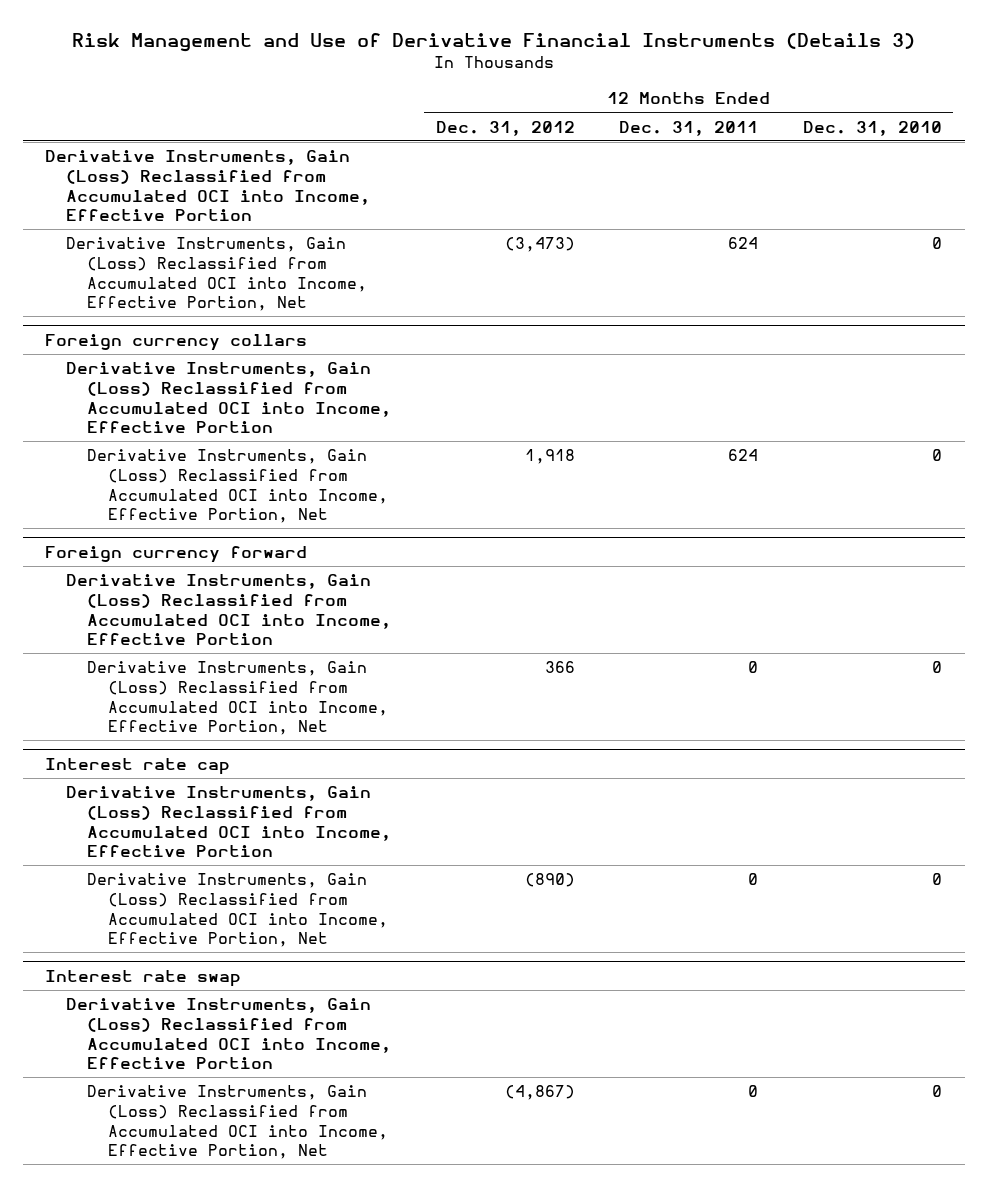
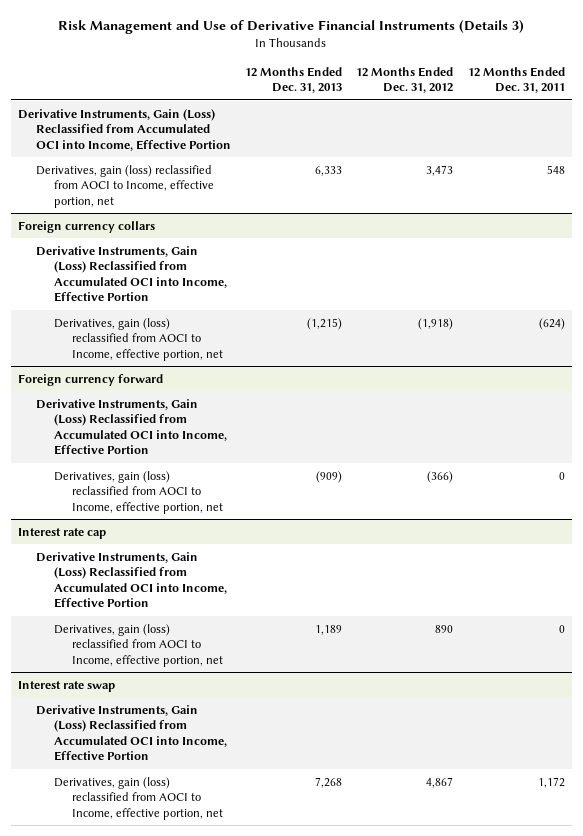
- | 12 Months Ended Dec. 31, 2012 | 12 Months Ended Dec. 31, 2011 | 12 Months Ended Dec. 31, 2010
+ | 12 Months Ended Dec. 31, 2013 | 12 Months Ended Dec. 31, 2012 | 12 Months Ended Dec. 31, 2011
- Derivative Instruments, Gain (Loss) Reclassified from Accumulated OCI into Income, Effective Portion, Net | (3,473) | 624 | 0
+ Derivatives, gain (loss) reclassified from AOCI to Income, effective portion, net | 6,333 | 3,473 | 548
@ Foreign currency collars
- Derivative Instruments, Gain (Loss) Reclassified from Accumulated OCI into Income, Effective Portion, Net | 1,918 | 624 | 0
+ Derivatives, gain (loss) reclassified from AOCI to Income, effective portion, net | (1,215) | (1,918) | (624)
@ Foreign currency forward
- Derivative Instruments, Gain (Loss) Reclassified from Accumulated OCI into Income, Effective Portion, Net | 366 | 0 | 0
+ Derivatives, gain (loss) reclassified from AOCI to Income, effective portion, net | (909) | (366) | 0
@ Interest rate cap
- Derivative Instruments, Gain (Loss) Reclassified from Accumulated OCI into Income, Effective Portion, Net | (890) | 0 | 0
+ Derivatives, gain (loss) reclassified from AOCI to Income, effective portion, net | 1,189 | 890 | 0
@ Interest rate swap
- Derivative Instruments, Gain (Loss) Reclassified from Accumulated OCI into Income, Effective Portion, Net | (4,867) | 0 | 0
+ Derivatives, gain (loss) reclassified from AOCI to Income, effective portion, net | 7,268 | 4,867 | 1,172

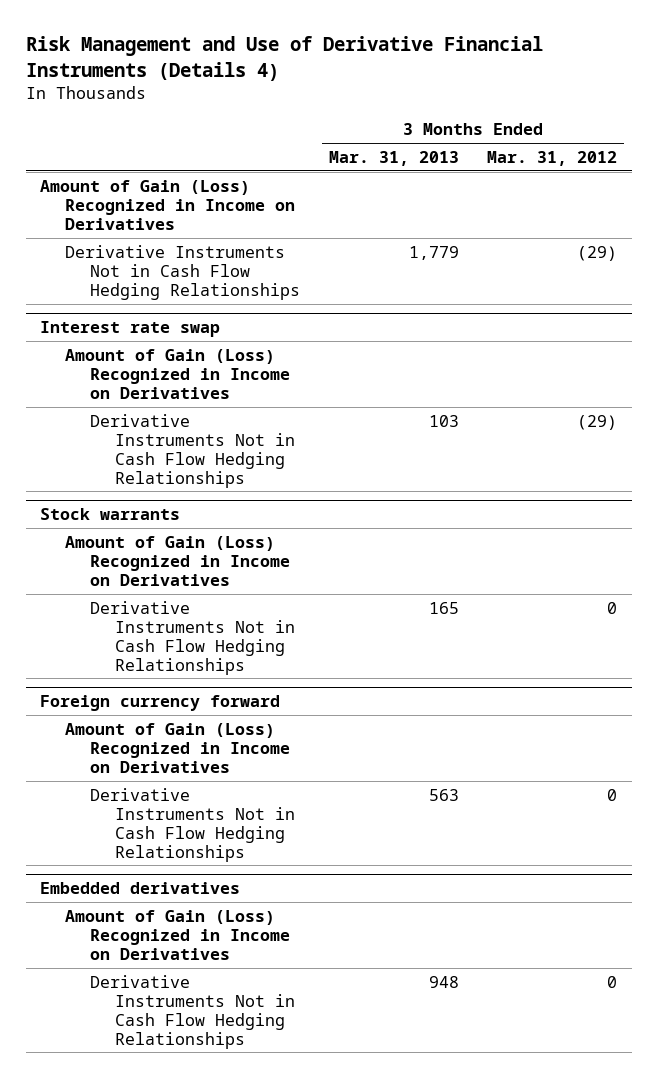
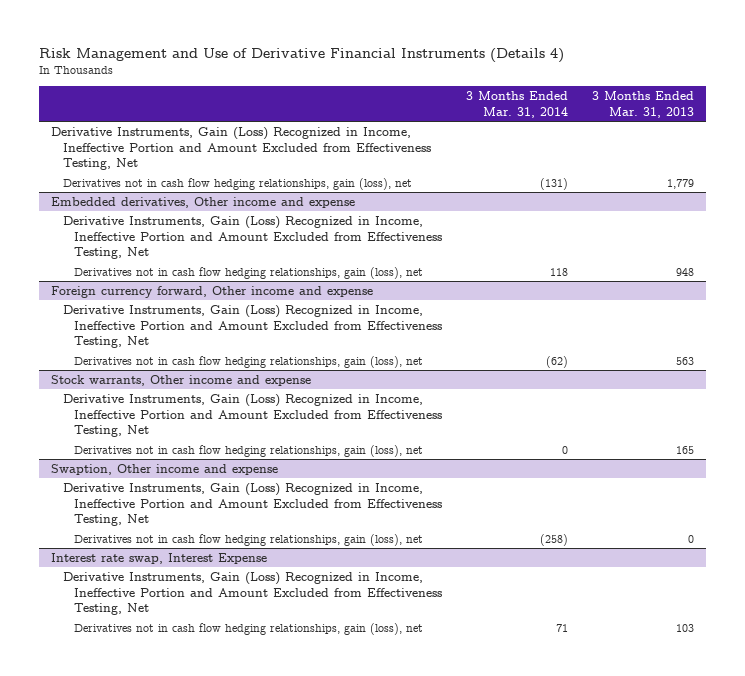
- | 3 Months Ended Mar. 31, 2013 | 3 Months Ended Mar. 31, 2012
+ | 3 Months Ended Mar. 31, 2014 | 3 Months Ended Mar. 31, 2013
- Amount of Gain (Loss) Recognized in Income on Derivatives
- Derivative Instruments Not in Cash Flow Hedging Relationships | 1,779 | (29)
- Interest rate swap
- Amount of Gain (Loss) Recognized in Income on Derivatives
- Derivative Instruments Not in Cash Flow Hedging Relationships | 103 | (29)
- Stock warrants
- Amount of Gain (Loss) Recognized in Income on Derivatives
- Derivative Instruments Not in Cash Flow Hedging Relationships | 165 | 0
- Foreign currency forward
- Amount of Gain (Loss) Recognized in Income on Derivatives
- Derivative Instruments Not in Cash Flow Hedging Relationships | 563 | 0
- Embedded derivatives
- Amount of Gain (Loss) Recognized in Income on Derivatives
- Derivative Instruments Not in Cash Flow Hedging Relationships | 948 | 0
+ Derivative Instruments, Gain (Loss) Recognized in Income, Ineffective Portion and Amount Excluded from Effectiveness Testing, Net
+ Derivatives not in cash flow hedging relationships, gain (loss), net | (131) | 1,779
+ Embedded derivatives, Other income and expense
+ Derivative Instruments, Gain (Loss) Recognized in Income, Ineffective Portion and Amount Excluded from Effectiveness Testing, Net
+ Derivatives not in cash flow hedging relationships, gain (loss), net | 118 | 948
+ Foreign currency forward, Other income and expense
+ Derivative Instruments, Gain (Loss) Recognized in Income, Ineffective Portion and Amount Excluded from Effectiveness Testing, Net
+ Derivatives not in cash flow hedging relationships, gain (loss), net | (62) | 563
+ Stock warrants, Other income and expense
+ Derivative Instruments, Gain (Loss) Recognized in Income, Ineffective Portion and Amount Excluded from Effectiveness Testing, Net
+ Derivatives not in cash flow hedging relationships, gain (loss), net | 0 | 165
+ Swaption, Other income and expense
+ Derivative Instruments, Gain (Loss) Recognized in Income, Ineffective Portion and Amount Excluded from Effectiveness Testing, Net
+ Derivatives not in cash flow hedging relationships, gain (loss), net | (258) | 0
+ Interest rate swap, Interest Expense
+ Derivative Instruments, Gain (Loss) Recognized in Income, Ineffective Portion and Amount Excluded from Effectiveness Testing, Net
+ Derivatives not in cash flow hedging relationships, gain (loss), net | 71 | 103

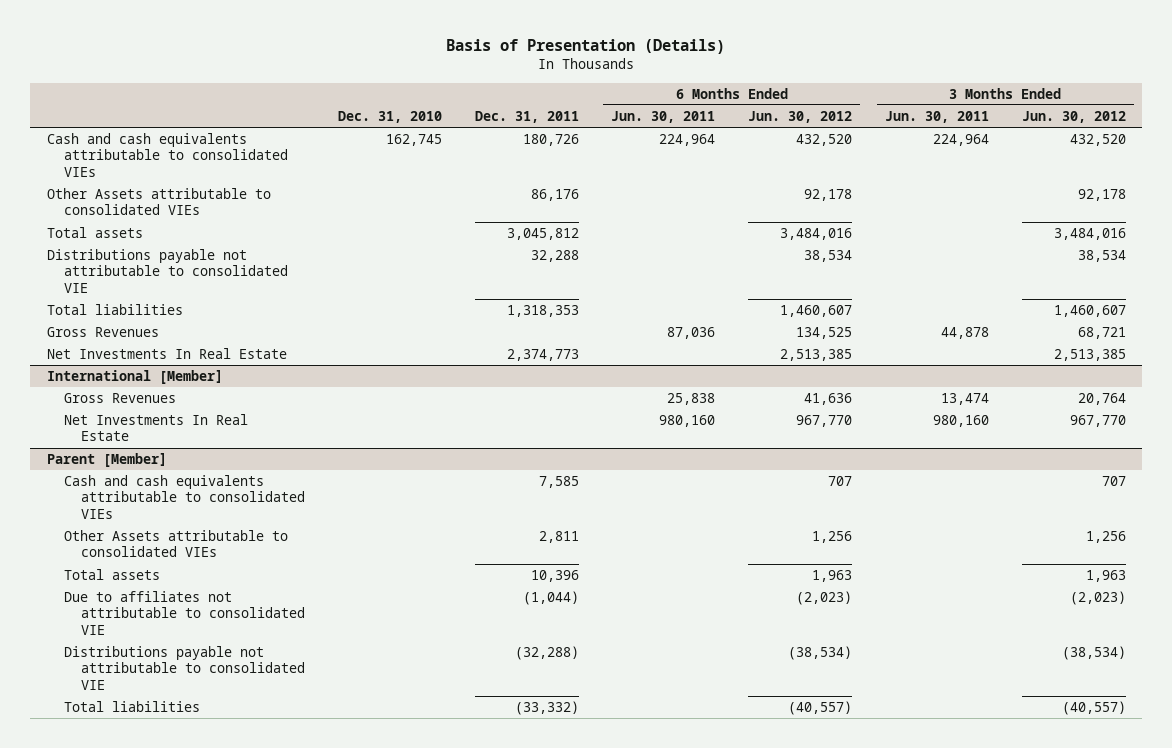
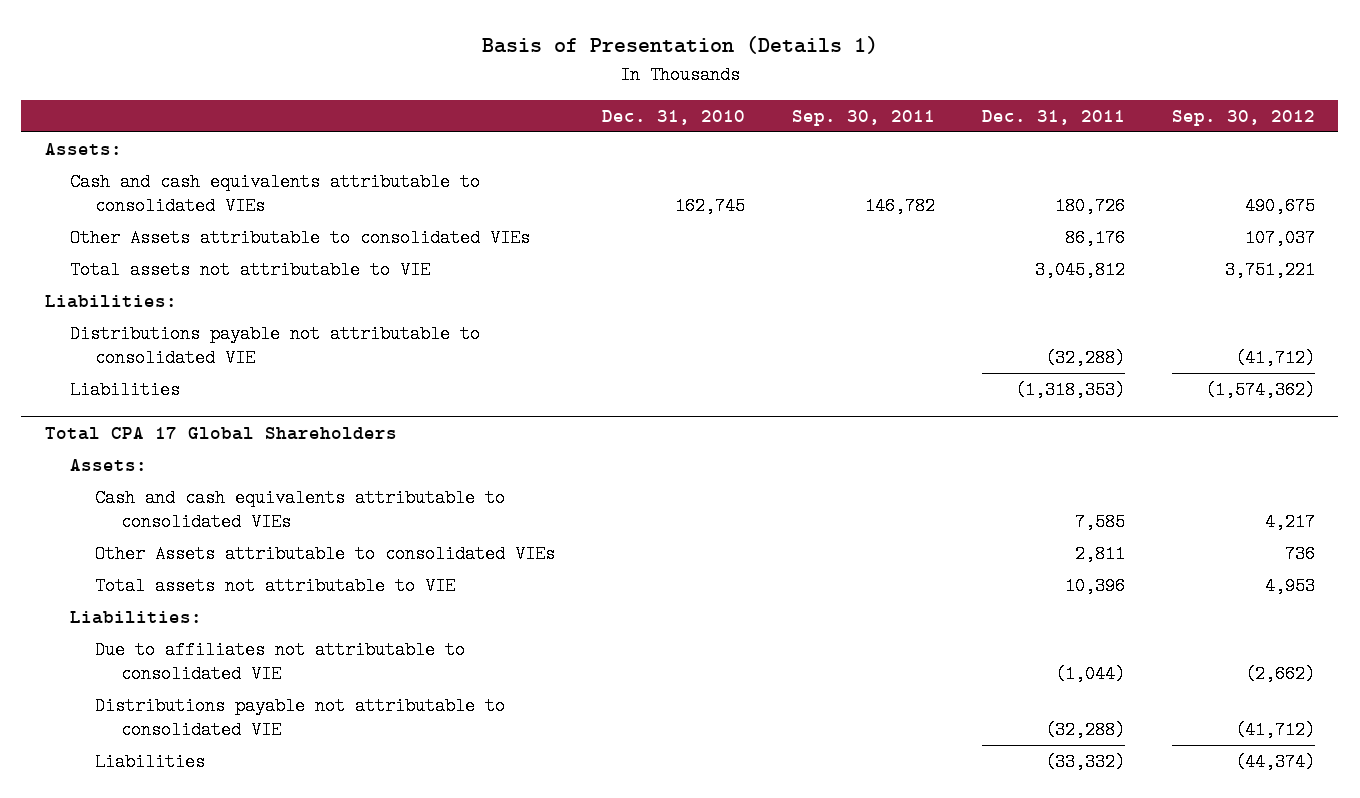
- Basis of Presentation (Details)
+ Basis of Presentation (Details 1)
- | Dec. 31, 2010 | Dec. 31, 2011 | 6 Months Ended Jun. 30, 2011 | 6 Months Ended Jun. 30, 2012 | 3 Months Ended Jun. 30, 2011 | 3 Months Ended Jun. 30, 2012
+ | Dec. 31, 2010 | Sep. 30, 2011 | Dec. 31, 2011 | Sep. 30, 2012
+ Assets:
- Total assets | | 3,045,812 | | 3,484,016 | | 3,484,016
- Distributions payable not attributable to consolidated VIE | | 32,288 | | 38,534 | | 38,534
- Total liabilities | | 1,318,353 | | 1,460,607 | | 1,460,607
- Gross Revenues | | | 87,036 | 134,525 | 44,878 | 68,721
- Net Investments In Real Estate | | 2,374,773 | | 2,513,385 | | 2,513,385
- International [Member]
- Gross Revenues | | | 25,838 | 41,636 | 13,474 | 20,764
- Net Investments In Real Estate | | | 980,160 | 967,770 | 980,160 | 967,770
- Parent [Member]
+ Total assets not attributable to VIE | | | 3,045,812 | 3,751,221
+ Liabilities:
+ Distributions payable not attributable to consolidated VIE | | | (32,288) | (41,712)
+ Liabilities | | | (1,318,353) | (1,574,362)
+ Total CPA 17 Global Shareholders
+ Assets:
- Total assets | | 10,396 | | 1,963 | | 1,963
+ Total assets not attributable to VIE | | | 10,396 | 4,953
+ Liabilities:
- Total liabilities | | (33,332) | | (40,557) | | (40,557)
+ Liabilities | | | (33,332) | (44,374)

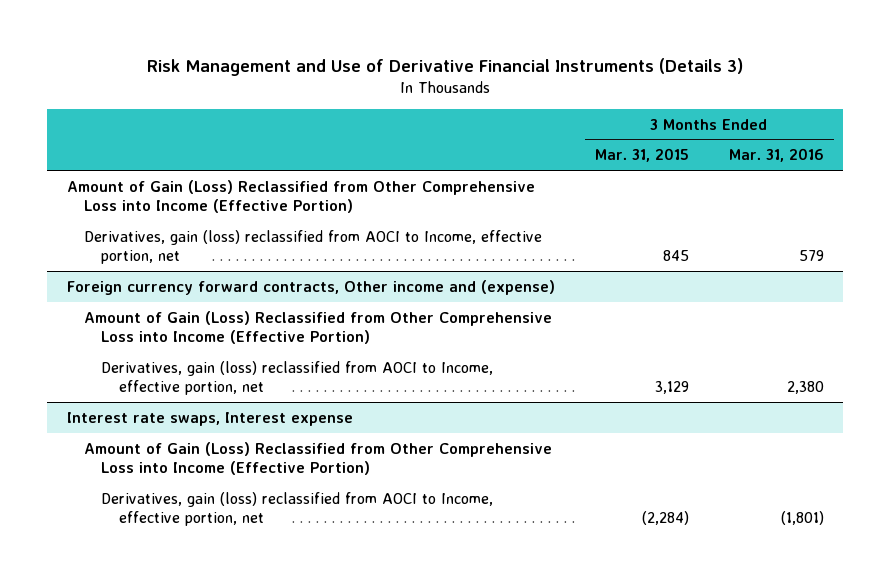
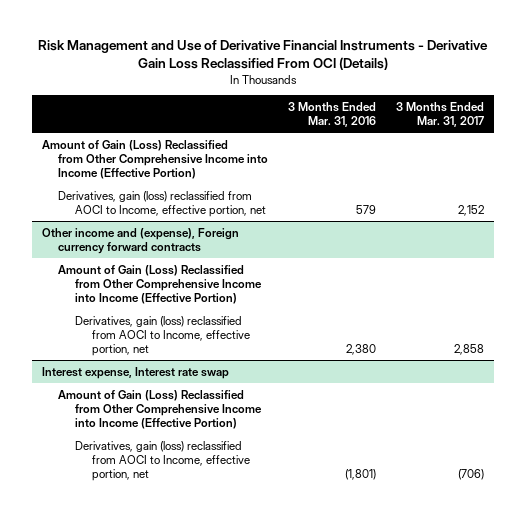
- Risk Management and Use of Derivative Financial Instruments (Details 3)
+ Risk Management and Use of Derivative Financial Instruments - Derivative Gain Loss Reclassified From OCI (Details)
- | 3 Months Ended Mar. 31, 2015 | 3 Months Ended Mar. 31, 2016
+ | 3 Months Ended Mar. 31, 2016 | 3 Months Ended Mar. 31, 2017
- Amount of Gain (Loss) Reclassified from Other Comprehensive Loss into Income (Effective Portion)
+ Amount of Gain (Loss) Reclassified from Other Comprehensive Income into Income (Effective Portion)
- Foreign currency forward contracts, Other income and (expense)
- Amount of Gain (Loss) Reclassified from Other Comprehensive Loss into Income (Effective Portion)
+ Other income and (expense), Foreign currency forward contracts
+ Amount of Gain (Loss) Reclassified from Other Comprehensive Income into Income (Effective Portion)
- Interest rate swaps, Interest expense
- Amount of Gain (Loss) Reclassified from Other Comprehensive Loss into Income (Effective Portion)
+ Interest expense, Interest rate swap
+ Amount of Gain (Loss) Reclassified from Other Comprehensive Income into Income (Effective Portion)

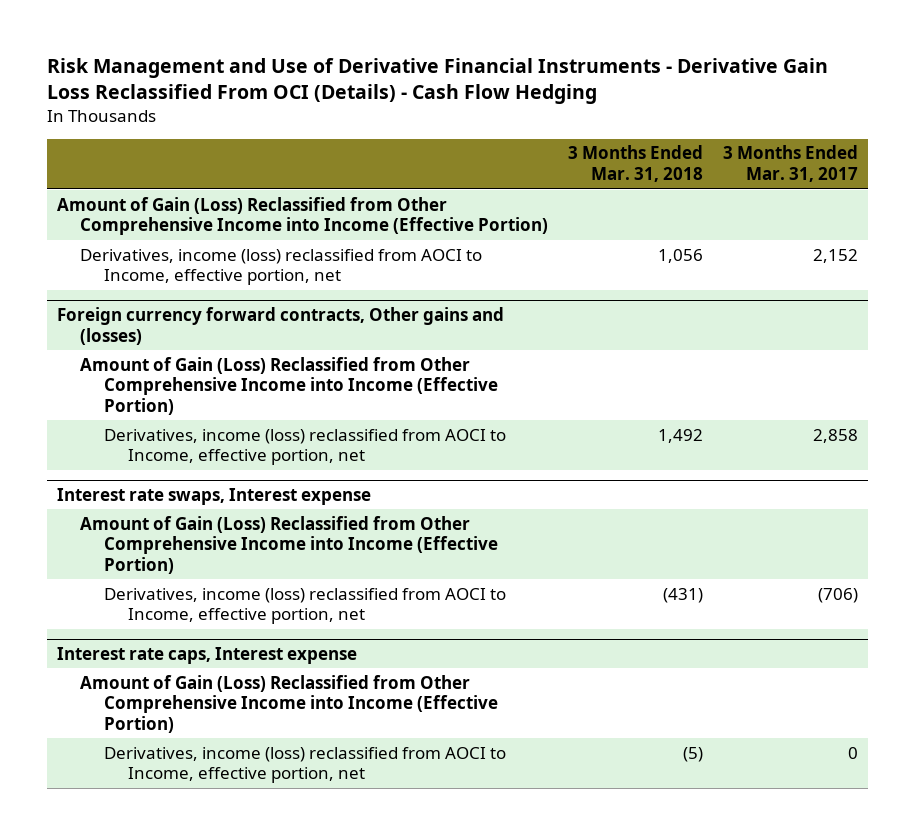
- Risk Management and Use of Derivative Financial Instruments - Derivative Gain Loss Reclassified From OCI (Details)
+ Risk Management and Use of Derivative Financial Instruments - Derivative Gain Loss Reclassified From OCI (Details) - Cash Flow Hedging
- | 3 Months Ended Mar. 31, 2016 | 3 Months Ended Mar. 31, 2017
+ | 3 Months Ended Mar. 31, 2018 | 3 Months Ended Mar. 31, 2017
- Derivatives, gain (loss) reclassified from AOCI to Income, effective portion, net | 579 | 2,152
- Other income and (expense), Foreign currency forward contracts
+ Derivatives, income (loss) reclassified from AOCI to Income, effective portion, net | 1,056 | 2,152
+ Foreign currency forward contracts, Other gains and (losses)
- Derivatives, gain (loss) reclassified from AOCI to Income, effective portion, net | 2,380 | 2,858
- Interest expense, Interest rate swap
+ Derivatives, income (loss) reclassified from AOCI to Income, effective portion, net | 1,492 | 2,858
+ Interest rate swaps, Interest expense
- Derivatives, gain (loss) reclassified from AOCI to Income, effective portion, net | (1,801) | (706)
+ Derivatives, income (loss) reclassified from AOCI to Income, effective portion, net | (431) | (706)
+ Interest rate caps, Interest expense
+ Amount of Gain (Loss) Reclassified from Other Comprehensive Income into Income (Effective Portion)
+ Derivatives, income (loss) reclassified from AOCI to Income, effective portion, net | (5) | 0

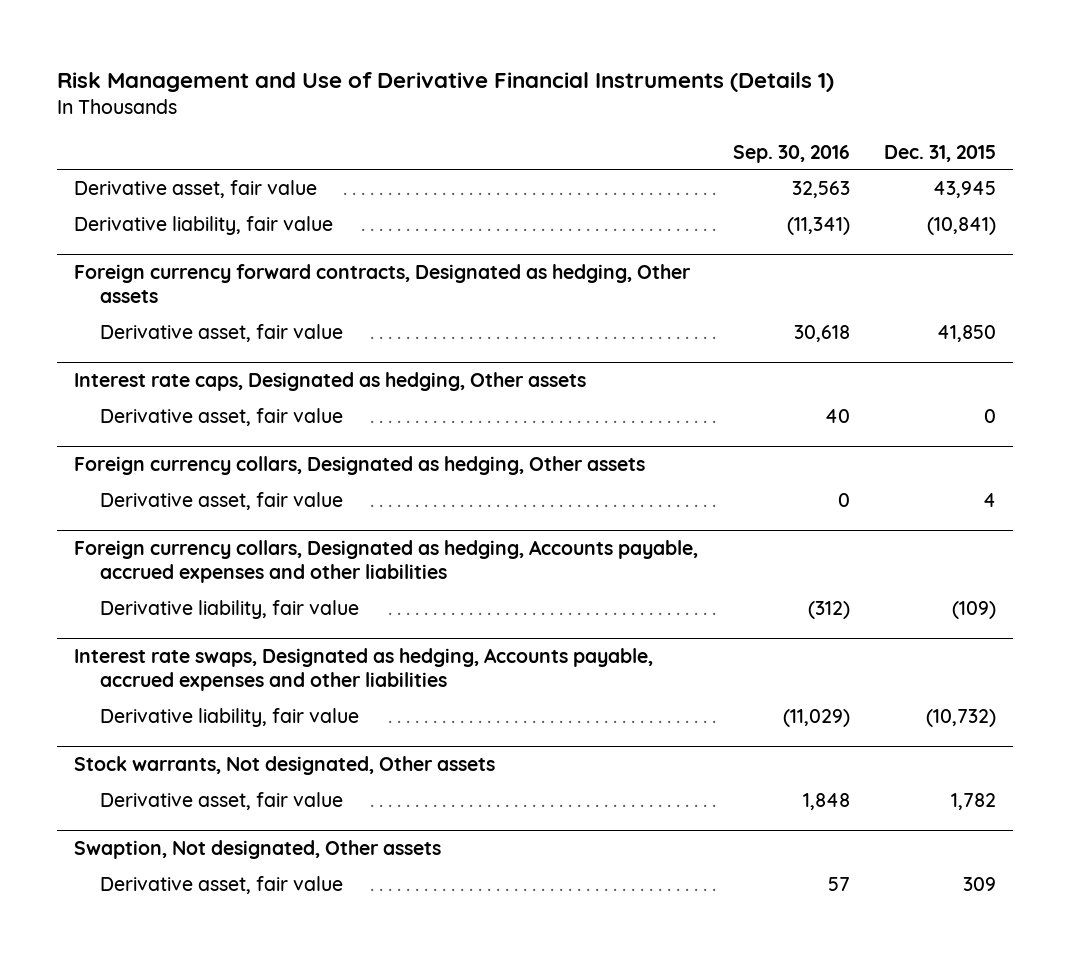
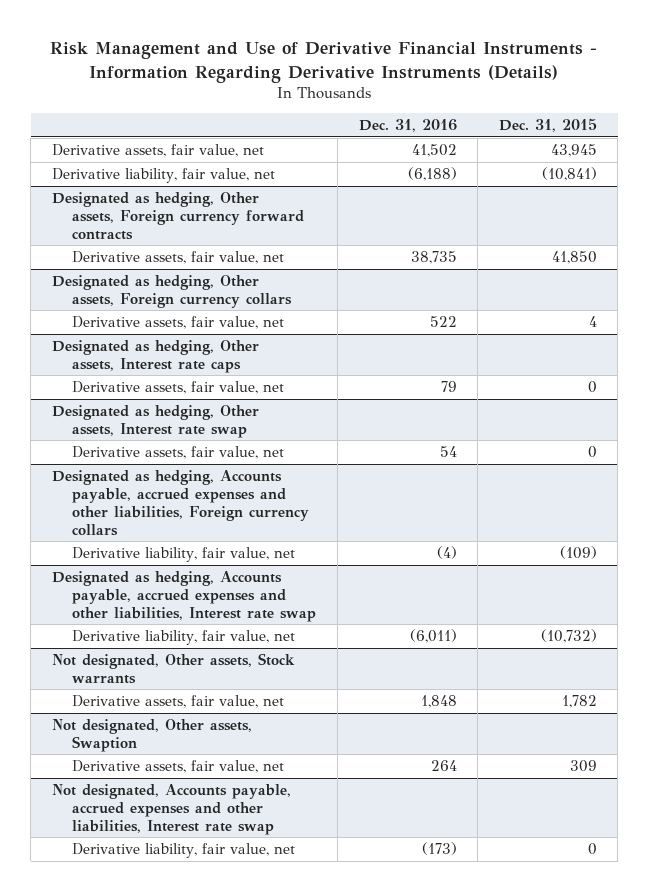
- Risk Management and Use of Derivative Financial Instruments (Details 1)
+ Risk Management and Use of Derivative Financial Instruments - Information Regarding Derivative Instruments (Details)
- | Sep. 30, 2016 | Dec. 31, 2015
+ | Dec. 31, 2016 | Dec. 31, 2015
- Derivative asset, fair value | 32,563 | 43,945
- Derivative liability, fair value | (11,341) | (10,841)
- Foreign currency forward contracts, Designated as hedging, Other assets
- Derivative asset, fair value | 30,618 | 41,850
- Interest rate caps, Designated as hedging, Other assets
- Derivative asset, fair value | 40 | 0
- Foreign currency collars, Designated as hedging, Other assets
- Derivative asset, fair value | 0 | 4
- Foreign currency collars, Designated as hedging, Accounts payable, accrued expenses and other liabilities
- Derivative liability, fair value | (312) | (109)
- Interest rate swaps, Designated as hedging, Accounts payable, accrued expenses and other liabilities
- Derivative liability, fair value | (11,029) | (10,732)
- Stock warrants, Not designated, Other assets
- Derivative asset, fair value | 1,848 | 1,782
- Swaption, Not designated, Other assets
- Derivative asset, fair value | 57 | 309
+ Derivative assets, fair value, net | 41,502 | 43,945
+ Derivative liability, fair value, net | (6,188) | (10,841)
+ Designated as hedging, Other assets, Foreign currency forward contracts
+ Derivative assets, fair value, net | 38,735 | 41,850
+ Designated as hedging, Other assets, Foreign currency collars
+ Derivative assets, fair value, net | 522 | 4
+ Designated as hedging, Other assets, Interest rate caps
+ Derivative assets, fair value, net | 79 | 0
+ Designated as hedging, Other assets, Interest rate swap
+ Derivative assets, fair value, net | 54 | 0
+ Designated as hedging, Accounts payable, accrued expenses and other liabilities, Foreign currency collars
+ Derivative liability, fair value, net | (4) | (109)
+ Designated as hedging, Accounts payable, accrued expenses and other liabilities, Interest rate swap
+ Derivative liability, fair value, net | (6,011) | (10,732)
+ Not designated, Other assets, Stock warrants
+ Derivative assets, fair value, net | 1,848 | 1,782
+ Not designated, Other assets, Swaption
+ Derivative assets, fair value, net | 264 | 309
+ Not designated, Accounts payable, accrued expenses and other liabilities, Interest rate swap
+ Derivative liability, fair value, net | (173) | 0

